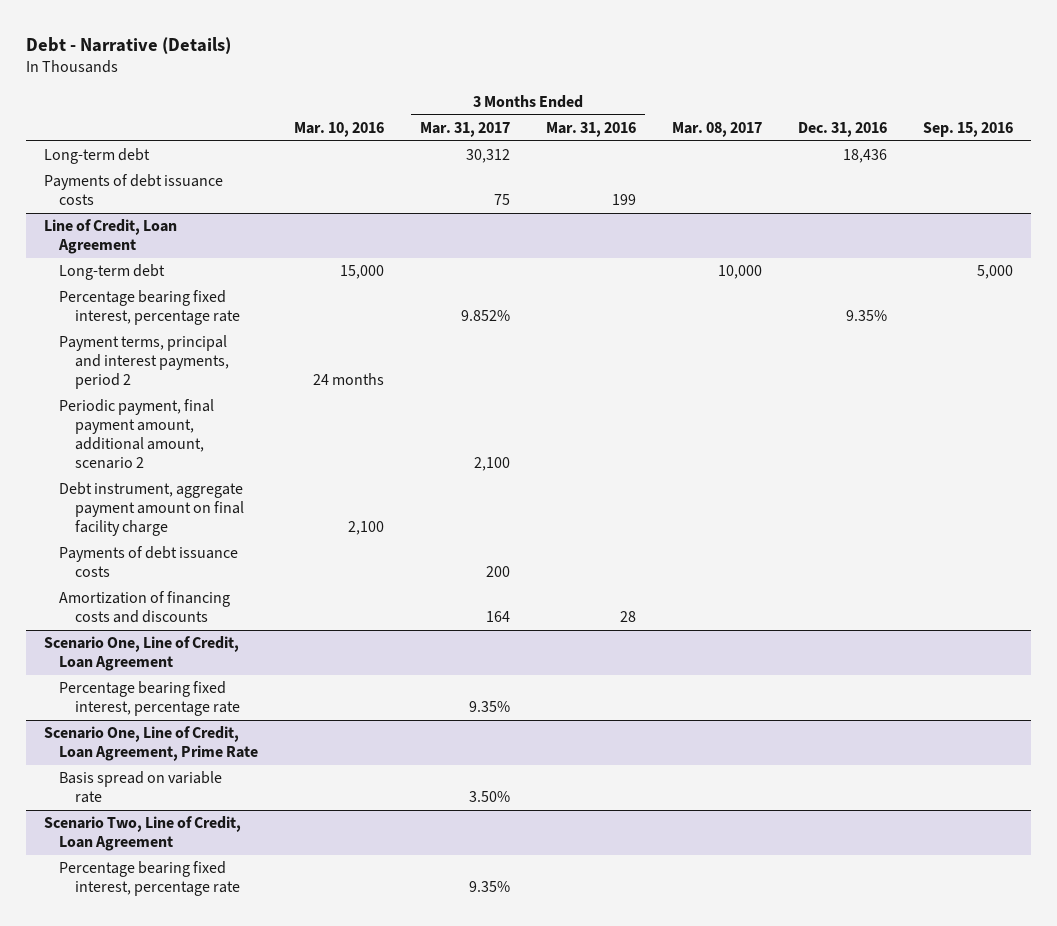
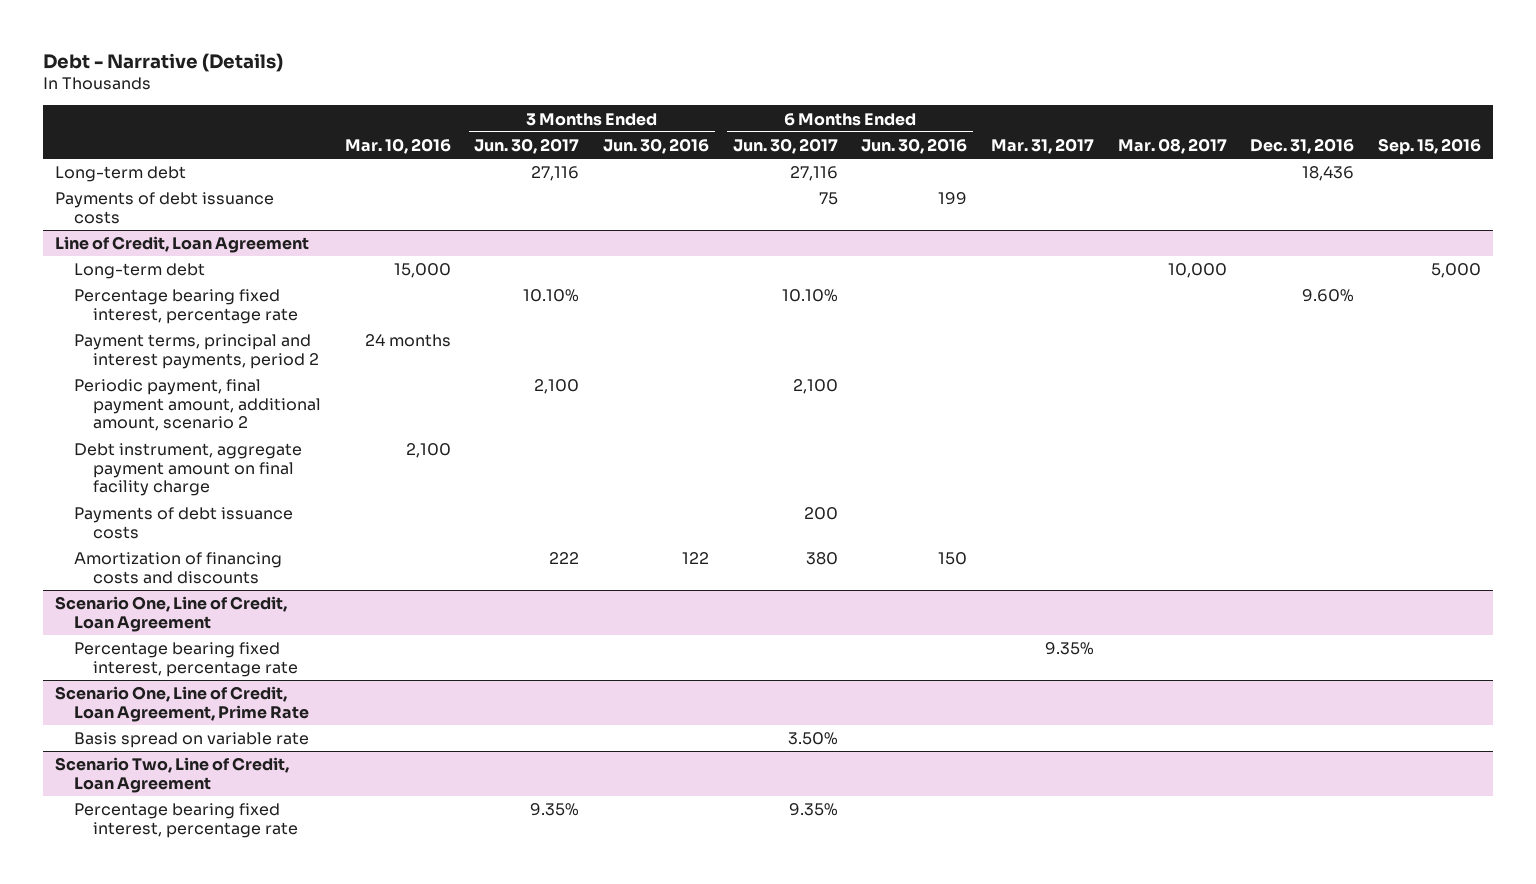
- | Mar. 10, 2016 | 3 Months Ended Mar. 31, 2017 | 3 Months Ended Mar. 31, 2016 | Mar. 08, 2017 | Dec. 31, 2016 | Sep. 15, 2016
+ | Mar. 10, 2016 | 3 Months Ended Jun. 30, 2017 | 3 Months Ended Jun. 30, 2016 | 6 Months Ended Jun. 30, 2017 | 6 Months Ended Jun. 30, 2016 | Mar. 31, 2017 | Mar. 08, 2017 | Dec. 31, 2016 | Sep. 15, 2016
@ Line of Credit, Loan Agreement
- Percentage bearing fixed interest, percentage rate | | 9.852% | | | 9.35% |
+ Percentage bearing fixed interest, percentage rate | | 10.10% | | 10.10% | | | | 9.60% |

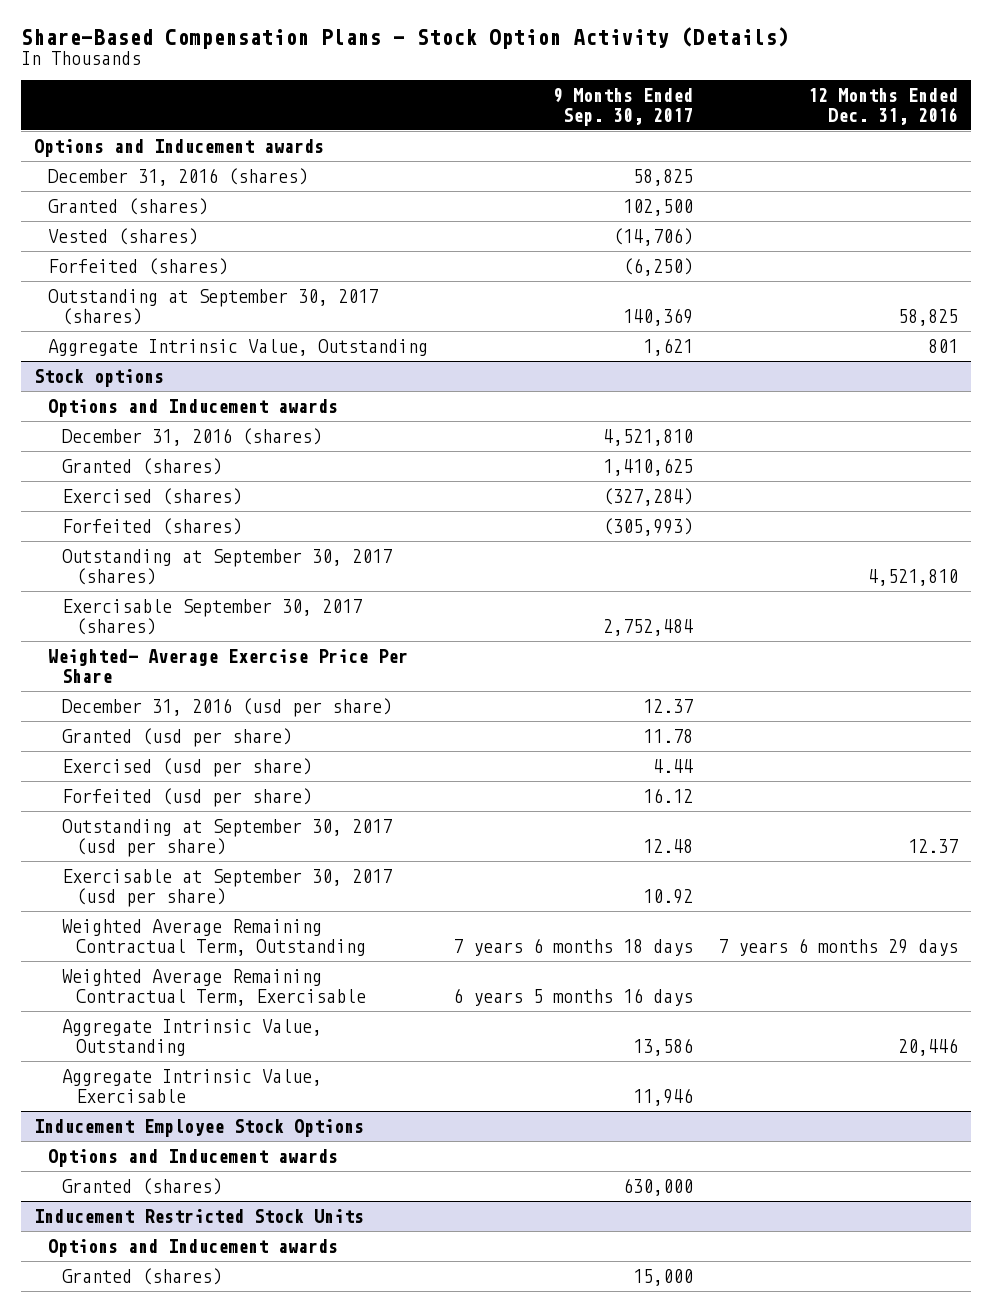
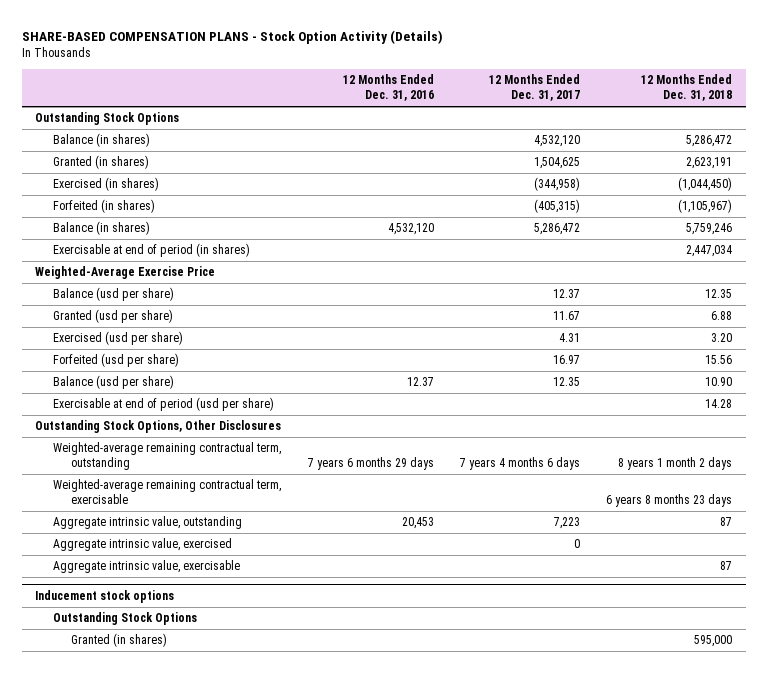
- Share-Based Compensation Plans - Stock Option Activity (Details)
+ SHARE-BASED COMPENSATION PLANS - Stock Option Activity (Details)
- | 9 Months Ended Sep. 30, 2017 | 12 Months Ended Dec. 31, 2016
+ | 12 Months Ended Dec. 31, 2016 | 12 Months Ended Dec. 31, 2017 | 12 Months Ended Dec. 31, 2018
- Options and Inducement awards
- December 31, 2016 (shares) | 58,825 |
- Granted (shares) | 102,500 |
- Vested (shares) | (14,706) |
- Forfeited (shares) | (6,250) |
- Outstanding at September 30, 2017 (shares) | 140,369 | 58,825
- Aggregate Intrinsic Value, Outstanding | 1,621 | 801
- Stock options
- Options and Inducement awards
- December 31, 2016 (shares) | 4,521,810 |
- Granted (shares) | 1,410,625 |
- Exercised (shares) | (327,284) |
- Forfeited (shares) | (305,993) |
- Outstanding at September 30, 2017 (shares) | | 4,521,810
- Exercisable September 30, 2017 (shares) | 2,752,484 |
- Weighted- Average Exercise Price Per Share
- December 31, 2016 (usd per share) | 12.37 |
- Granted (usd per share) | 11.78 |
- Exercised (usd per share) | 4.44 |
- Forfeited (usd per share) | 16.12 |
- Outstanding at September 30, 2017 (usd per share) | 12.48 | 12.37
- Exercisable at September 30, 2017 (usd per share) | 10.92 |
- Weighted Average Remaining Contractual Term, Outstanding | 7 years 6 months 18 days | 7 years 6 months 29 days
- Weighted Average Remaining Contractual Term, Exercisable | 6 years 5 months 16 days |
- Aggregate Intrinsic Value, Outstanding | 13,586 | 20,446
- Aggregate Intrinsic Value, Exercisable | 11,946 |
- Inducement Employee Stock Options
- Options and Inducement awards
- Granted (shares) | 630,000 |
- Inducement Restricted Stock Units
- Options and Inducement awards
- Granted (shares) | 15,000 |
+ Outstanding Stock Options
+ Balance (in shares) | | 4,532,120 | 5,286,472
+ Granted (in shares) | | 1,504,625 | 2,623,191
+ Exercised (in shares) | | (344,958) | (1,044,450)
+ Forfeited (in shares) | | (405,315) | (1,105,967)
+ Balance (in shares) | 4,532,120 | 5,286,472 | 5,759,246
+ Exercisable at end of period (in shares) | | | 2,447,034
+ Weighted-Average Exercise Price
+ Balance (usd per share) | | 12.37 | 12.35
+ Granted (usd per share) | | 11.67 | 6.88
+ Exercised (usd per share) | | 4.31 | 3.20
+ Forfeited (usd per share) | | 16.97 | 15.56
+ Balance (usd per share) | 12.37 | 12.35 | 10.90
+ Exercisable at end of period (usd per share) | | | 14.28
+ Outstanding Stock Options, Other Disclosures
+ Weighted-average remaining contractual term, outstanding | 7 years 6 months 29 days | 7 years 4 months 6 days | 8 years 1 month 2 days
+ Weighted-average remaining contractual term, exercisable | | | 6 years 8 months 23 days
+ Aggregate intrinsic value, outstanding | 20,453 | 7,223 | 87
+ Aggregate intrinsic value, exercised | | 0 |
+ Aggregate intrinsic value, exercisable | | | 87
+ Inducement stock options
+ Outstanding Stock Options
+ Granted (in shares) | | | 595,000

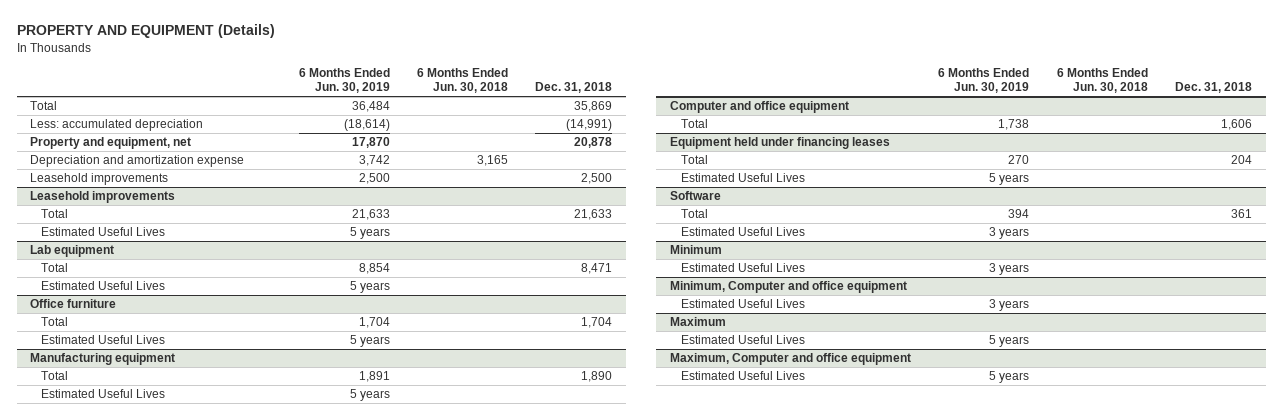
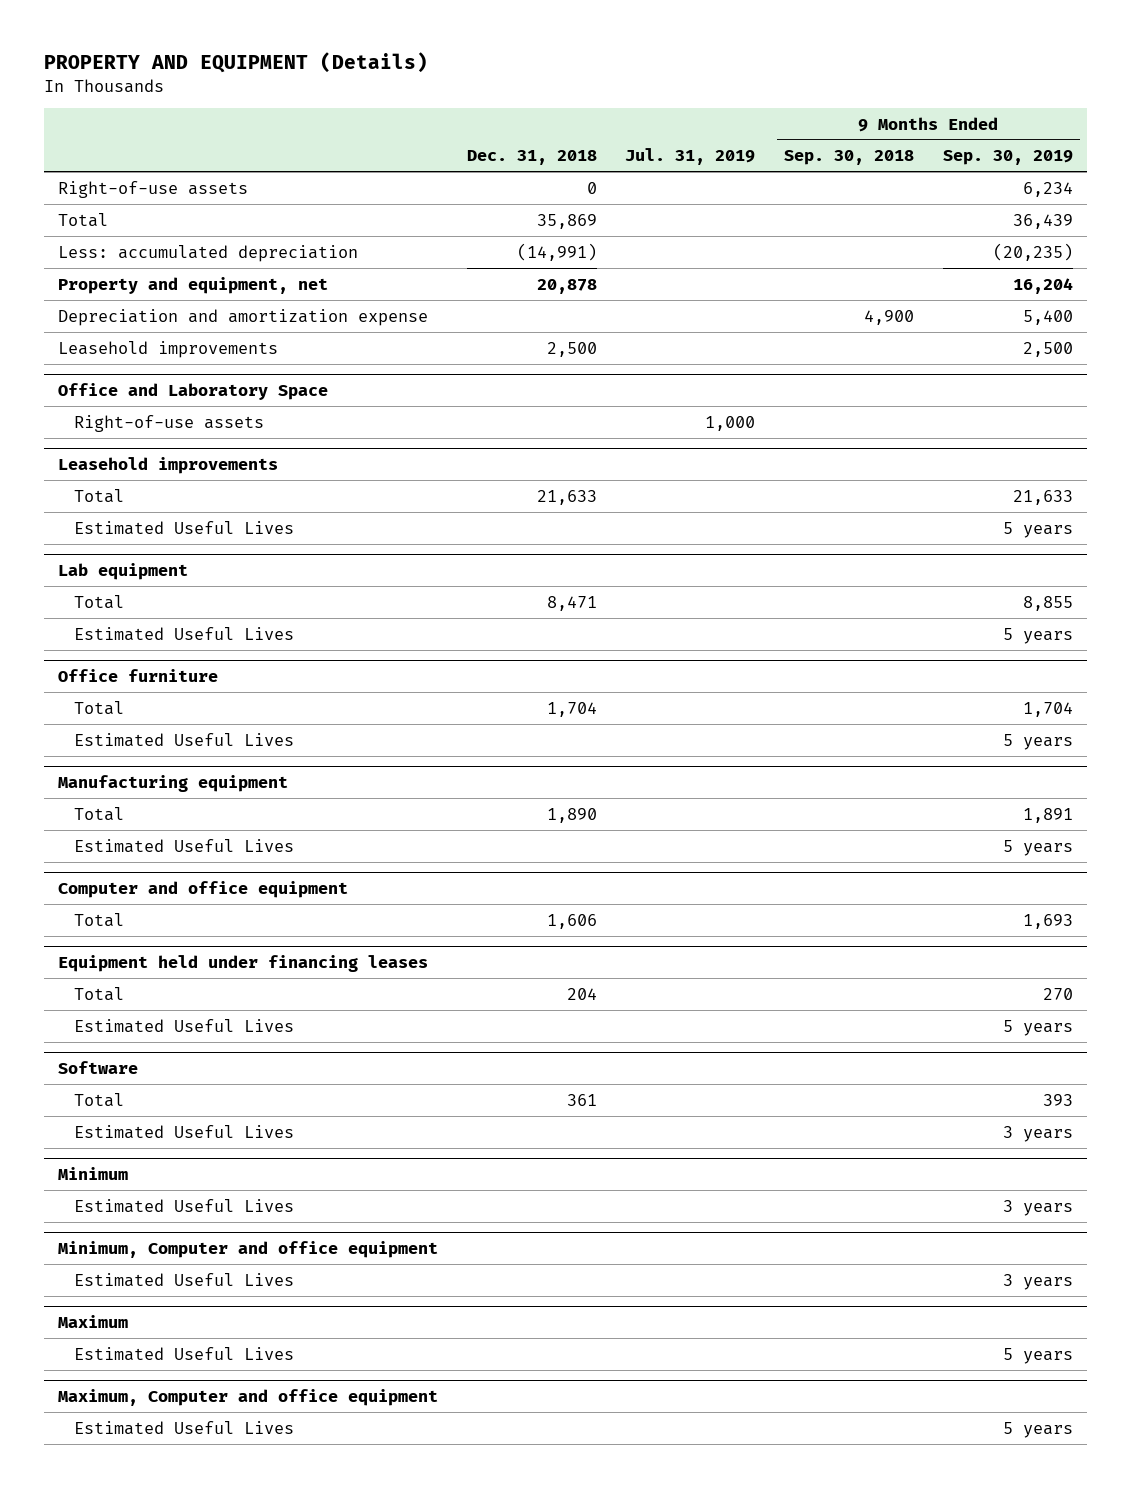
- | 6 Months Ended Jun. 30, 2019 | 6 Months Ended Jun. 30, 2018 | Dec. 31, 2018
+ | Dec. 31, 2018 | Jul. 31, 2019 | 9 Months Ended Sep. 30, 2018 | 9 Months Ended Sep. 30, 2019
+ Right-of-use assets | 0 | | | 6,234
+ Office and Laboratory Space
+ Right-of-use assets | | 1,000 | |

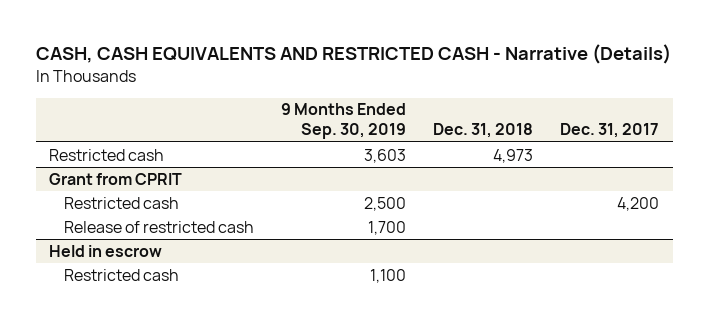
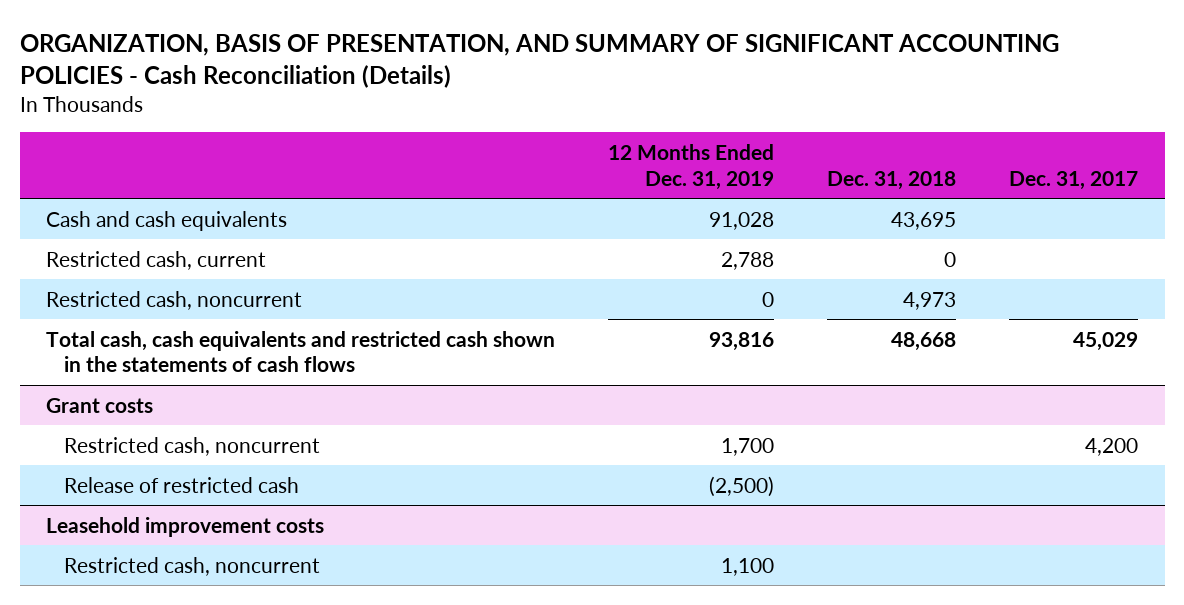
- CASH, CASH EQUIVALENTS AND RESTRICTED CASH - Narrative (Details)
+ ORGANIZATION, BASIS OF PRESENTATION, AND SUMMARY OF SIGNIFICANT ACCOUNTING POLICIES - Cash Reconciliation (Details)
- | 9 Months Ended Sep. 30, 2019 | Dec. 31, 2018 | Dec. 31, 2017
+ | 12 Months Ended Dec. 31, 2019 | Dec. 31, 2018 | Dec. 31, 2017
- Restricted cash | 3,603 | 4,973 |
- Grant from CPRIT
- Restricted cash | 2,500 | | 4,200
+ Cash and cash equivalents | 91,028 | 43,695 |
+ Restricted cash, current | 2,788 | 0 |
+ Restricted cash, noncurrent | 0 | 4,973 |
+ Total cash, cash equivalents and restricted cash shown in the statements of cash flows | 93,816 | 48,668 | 45,029
+ Grant costs
+ Restricted cash, noncurrent | 1,700 | | 4,200
- Held in escrow
- Restricted cash | 1,100 | |
+ Leasehold improvement costs
+ Restricted cash, noncurrent | 1,100 | |

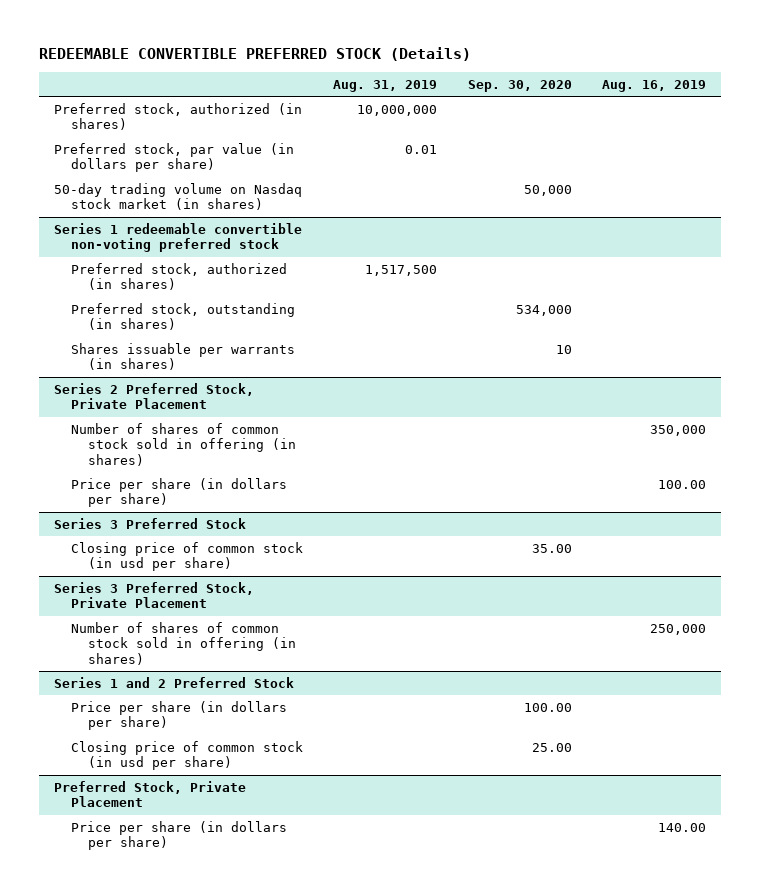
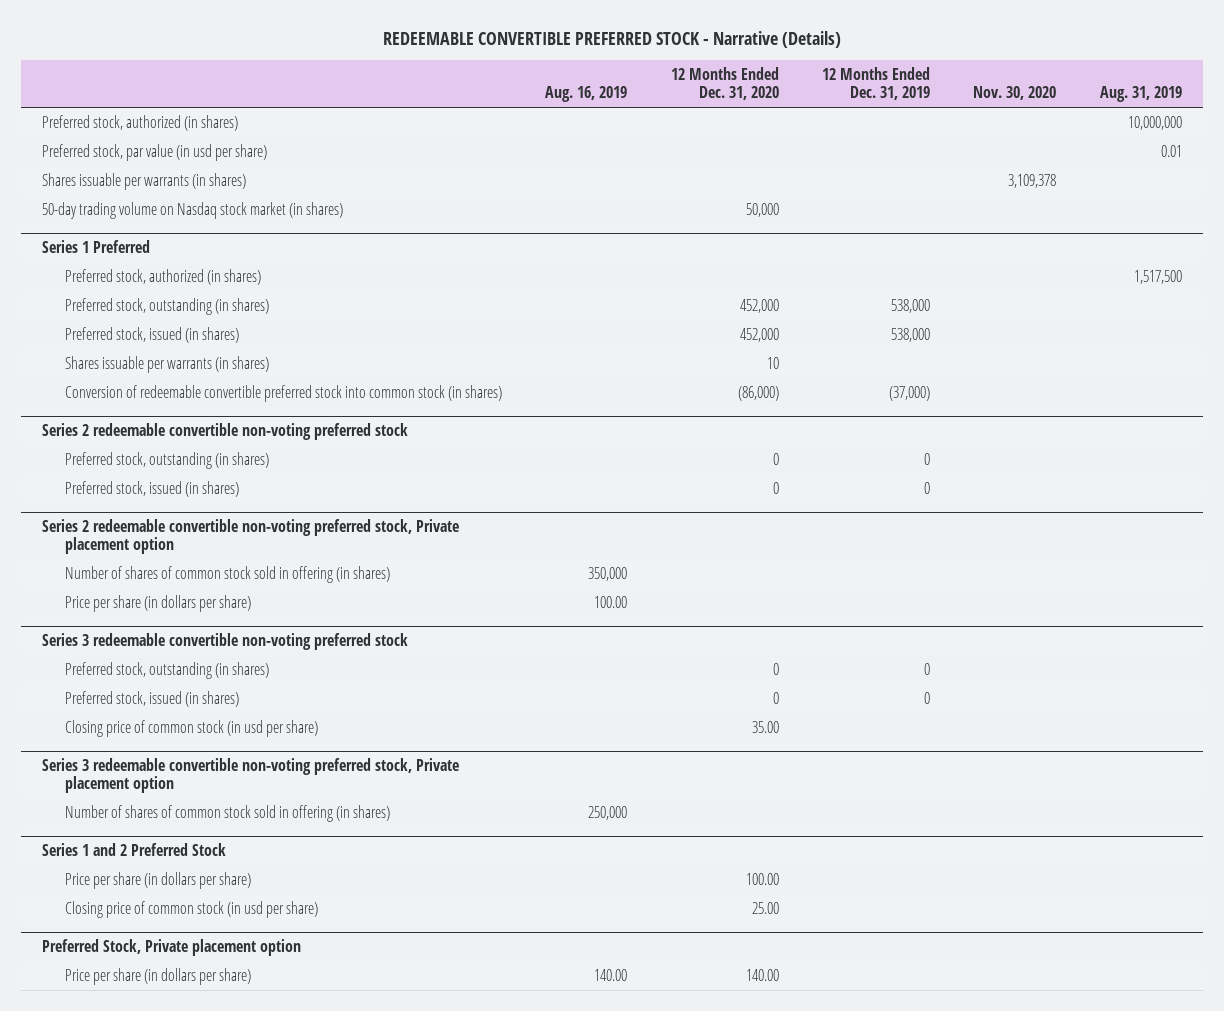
- REDEEMABLE CONVERTIBLE PREFERRED STOCK (Details)
+ REDEEMABLE CONVERTIBLE PREFERRED STOCK - Narrative (Details)
- | Aug. 31, 2019 | Sep. 30, 2020 | Aug. 16, 2019
+ | Aug. 16, 2019 | 12 Months Ended Dec. 31, 2020 | 12 Months Ended Dec. 31, 2019 | Nov. 30, 2020 | Aug. 31, 2019
- Preferred stock, par value (in dollars per share) | 0.01 | |
+ Preferred stock, par value (in usd per share) | | | | | 0.01
+ Shares issuable per warrants (in shares) | | | | 3,109,378 |
- Series 1 redeemable convertible non-voting preferred stock
+ Series 1 Preferred
+ Preferred stock, issued (in shares) | | 452,000 | 538,000 | |
- Series 2 Preferred Stock, Private Placement
+ Conversion of redeemable convertible preferred stock into common stock (in shares) | | (86,000) | (37,000) | |
+ Series 2 redeemable convertible non-voting preferred stock
+ Preferred stock, outstanding (in shares) | | 0 | 0 | |
+ Preferred stock, issued (in shares) | | 0 | 0 | |
+ Series 2 redeemable convertible non-voting preferred stock, Private placement option
- Series 3 Preferred Stock
+ Series 3 redeemable convertible non-voting preferred stock
+ Preferred stock, outstanding (in shares) | | 0 | 0 | |
+ Preferred stock, issued (in shares) | | 0 | 0 | |
- Series 3 Preferred Stock, Private Placement
+ Series 3 redeemable convertible non-voting preferred stock, Private placement option
- Preferred Stock, Private Placement
+ Preferred Stock, Private placement option

